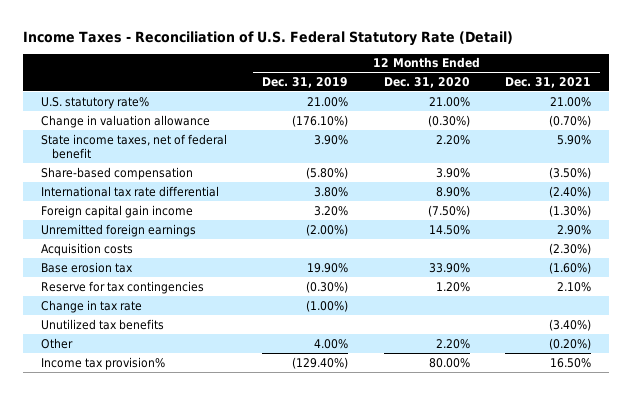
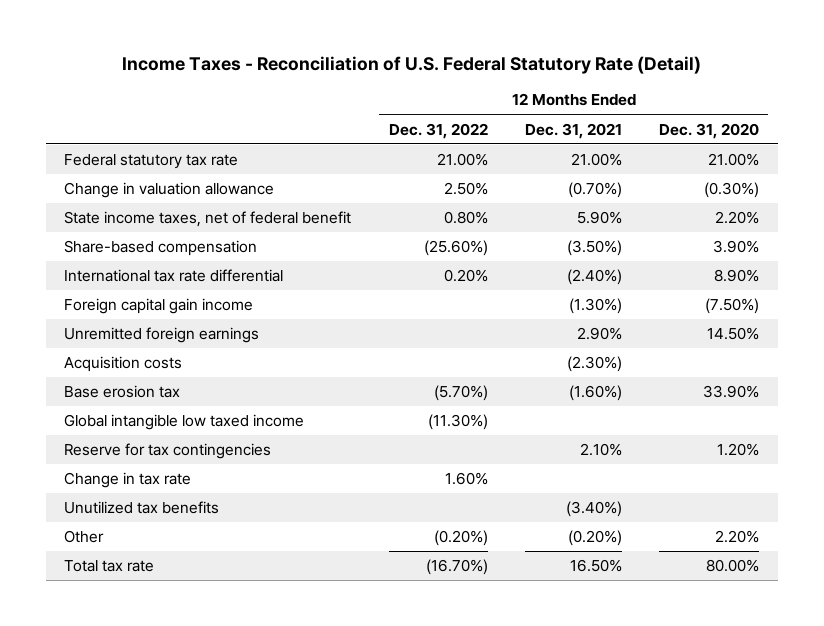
- | 12 Months Ended Dec. 31, 2019 | 12 Months Ended Dec. 31, 2020 | 12 Months Ended Dec. 31, 2021
+ | 12 Months Ended Dec. 31, 2022 | 12 Months Ended Dec. 31, 2021 | 12 Months Ended Dec. 31, 2020
- U.S. statutory rate% | 21.00% | 21.00% | 21.00%
+ Federal statutory tax rate | 21.00% | 21.00% | 21.00%
+ Global intangible low taxed income | (11.30%) | |
- Income tax provision% | (129.40%) | 80.00% | 16.50%
+ Total tax rate | (16.70%) | 16.50% | 80.00%

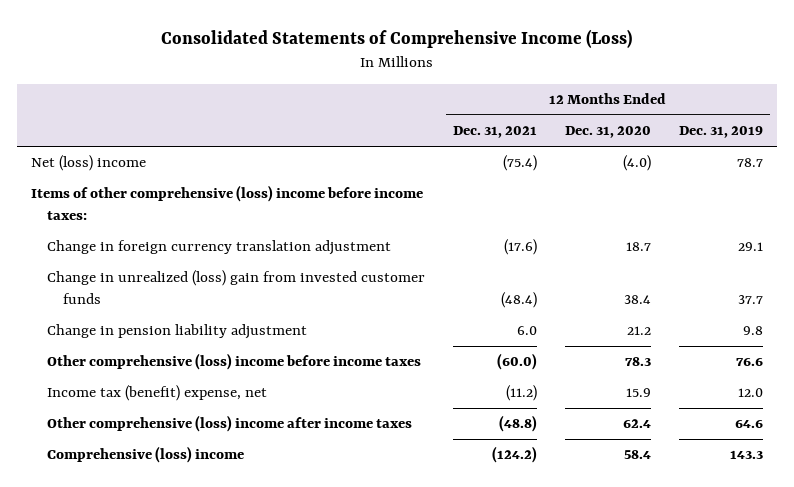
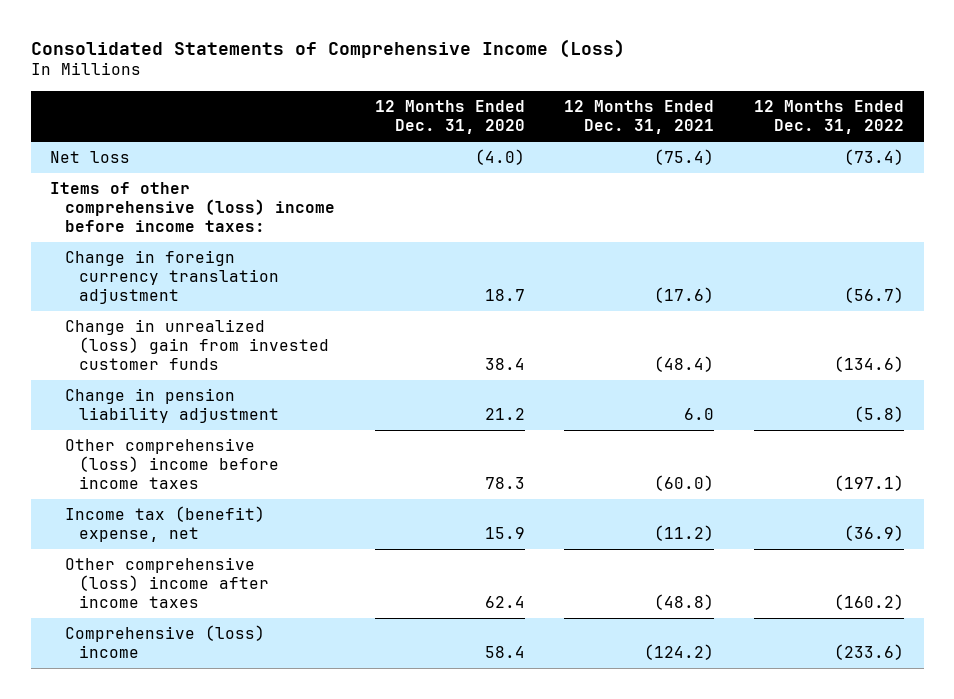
- | 12 Months Ended Dec. 31, 2021 | 12 Months Ended Dec. 31, 2020 | 12 Months Ended Dec. 31, 2019
+ | 12 Months Ended Dec. 31, 2020 | 12 Months Ended Dec. 31, 2021 | 12 Months Ended Dec. 31, 2022
- Net (loss) income | (75.4) | (4.0) | 78.7
+ Net loss | (4.0) | (75.4) | (73.4)

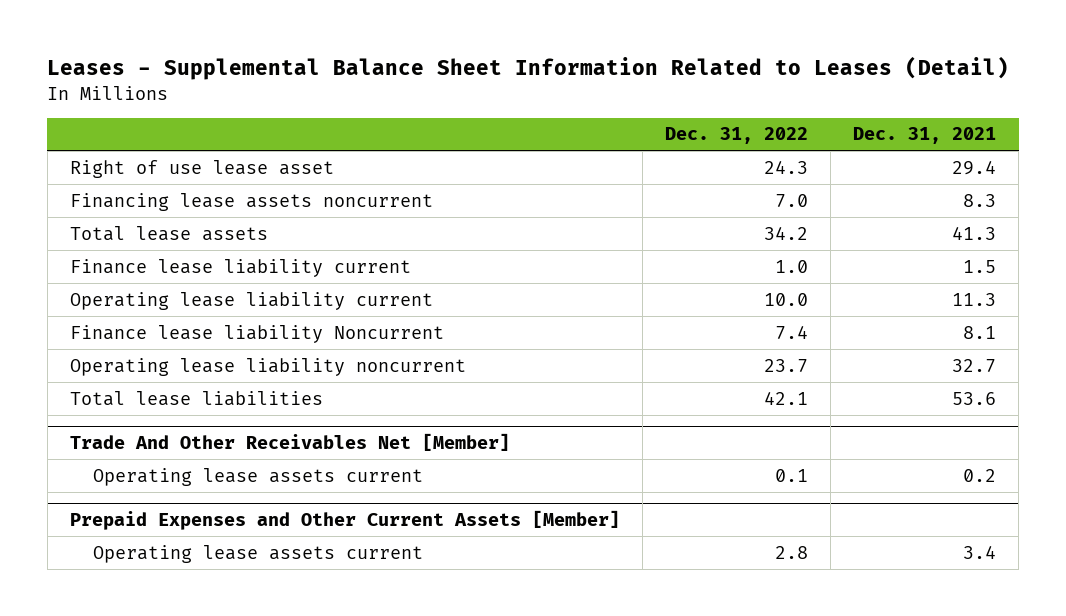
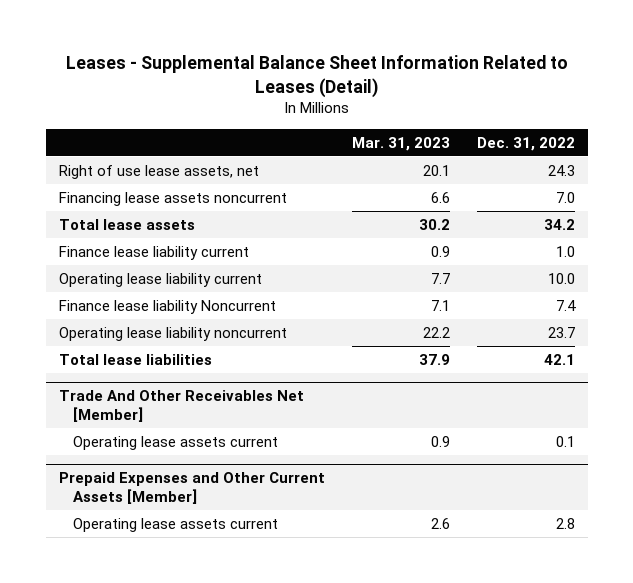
- | Dec. 31, 2022 | Dec. 31, 2021
+ | Mar. 31, 2023 | Dec. 31, 2022
- Right of use lease asset | 24.3 | 29.4
+ Right of use lease assets, net | 20.1 | 24.3

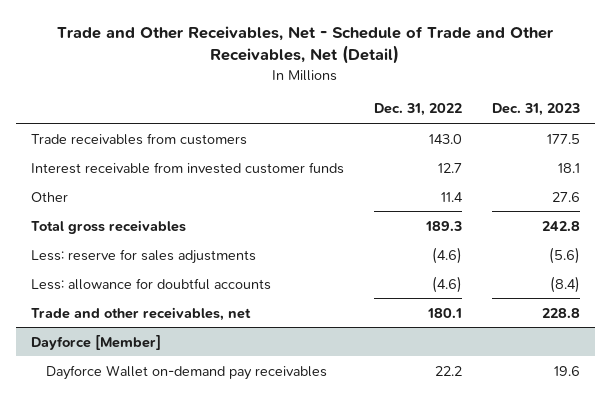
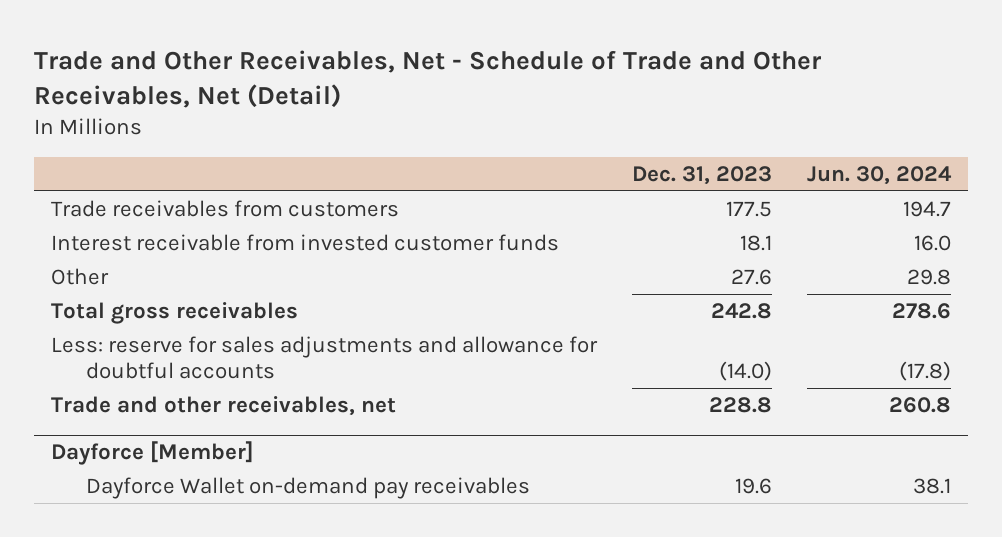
- | Dec. 31, 2022 | Dec. 31, 2023
+ | Dec. 31, 2023 | Jun. 30, 2024
- Less: reserve for sales adjustments | (4.6) | (5.6)
- Less: allowance for doubtful accounts | (4.6) | (8.4)
+ Less: reserve for sales adjustments and allowance for doubtful accounts | (14.0) | (17.8)

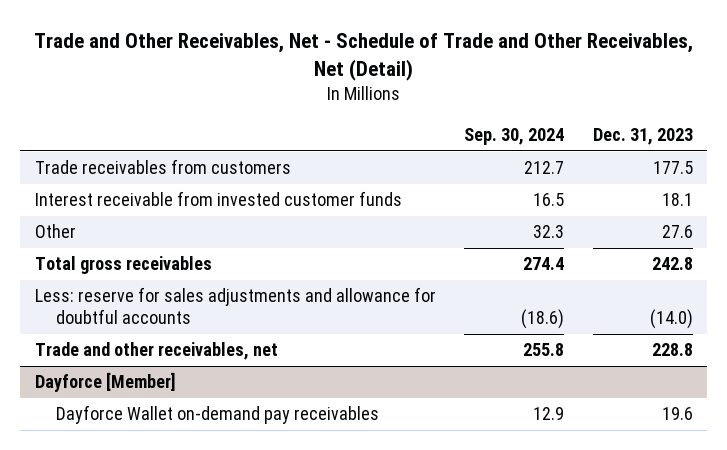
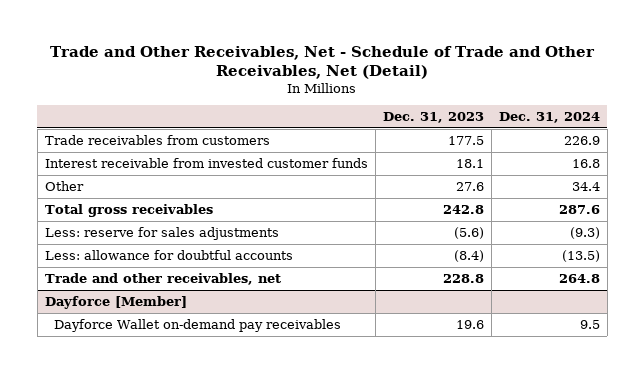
- | Sep. 30, 2024 | Dec. 31, 2023
+ | Dec. 31, 2023 | Dec. 31, 2024
- Less: reserve for sales adjustments and allowance for doubtful accounts | (18.6) | (14.0)
+ Less: reserve for sales adjustments | (5.6) | (9.3)
+ Less: allowance for doubtful accounts | (8.4) | (13.5)

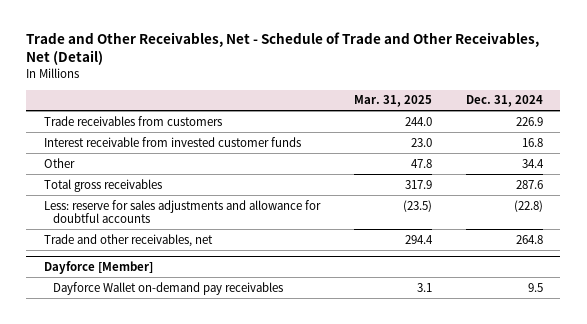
- | Dec. 31, 2023 | Dec. 31, 2024
+ | Mar. 31, 2025 | Dec. 31, 2024
- Less: reserve for sales adjustments | (5.6) | (9.3)
- Less: allowance for doubtful accounts | (8.4) | (13.5)
+ Less: reserve for sales adjustments and allowance for doubtful accounts | (23.5) | (22.8)

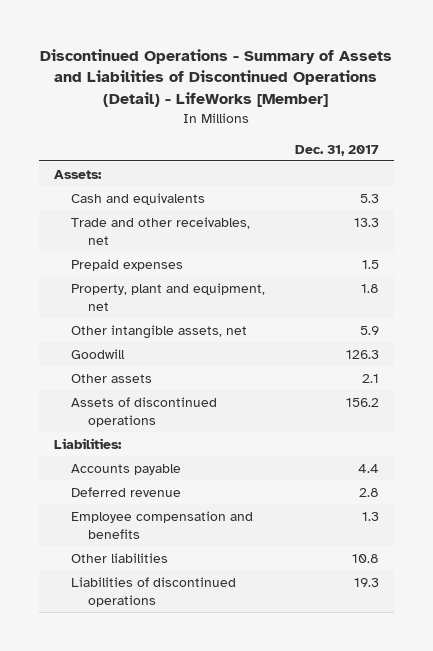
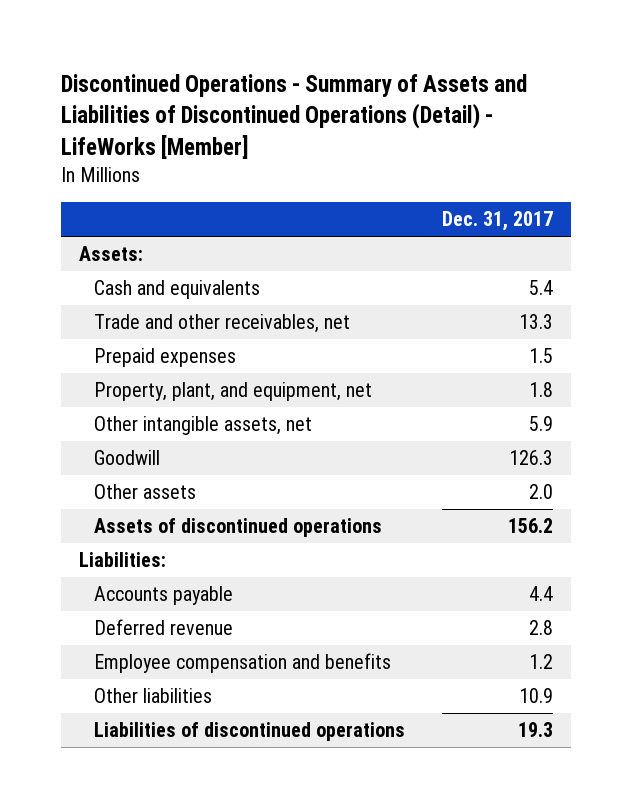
- Cash and equivalents | 5.3
+ Cash and equivalents | 5.4
- Property, plant and equipment, net | 1.8
+ Property, plant, and equipment, net | 1.8
- Other assets | 2.1
+ Other assets | 2.0
- Employee compensation and benefits | 1.3
- Other liabilities | 10.8
+ Employee compensation and benefits | 1.2
+ Other liabilities | 10.9

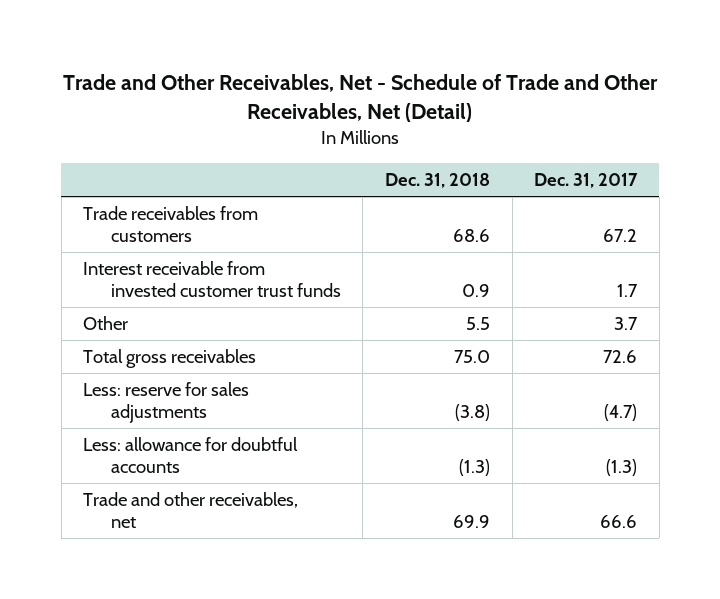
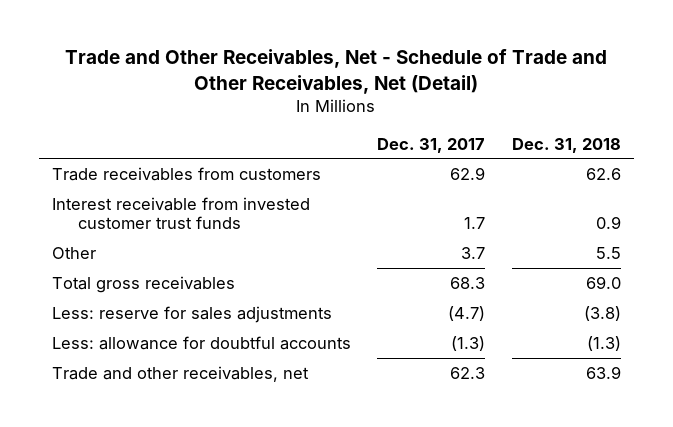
- | Dec. 31, 2018 | Dec. 31, 2017
+ | Dec. 31, 2017 | Dec. 31, 2018
- Trade receivables from customers | 68.6 | 67.2
+ Trade receivables from customers | 62.9 | 62.6
- Total gross receivables | 75.0 | 72.6
+ Total gross receivables | 68.3 | 69.0
- Trade and other receivables, net | 69.9 | 66.6
+ Trade and other receivables, net | 62.3 | 63.9

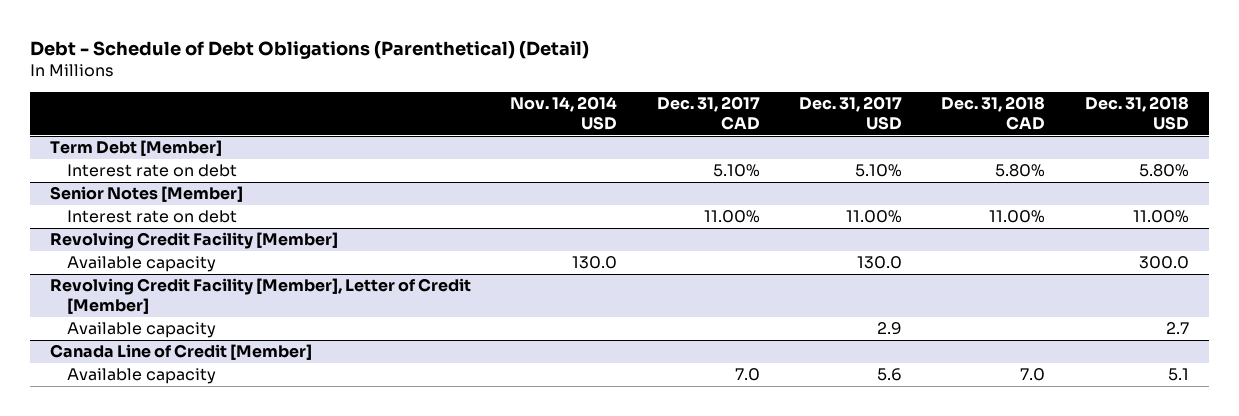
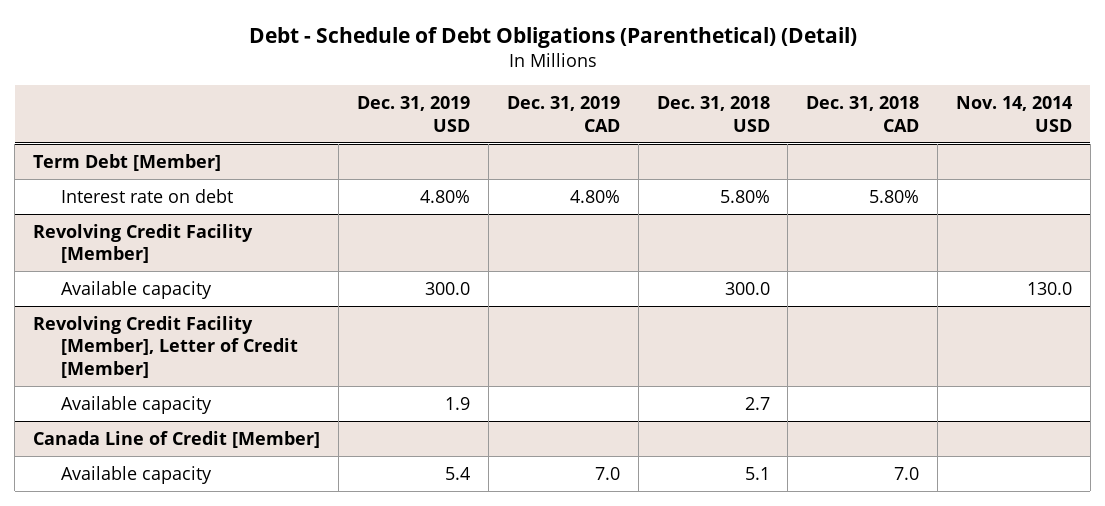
- | Nov. 14, 2014 USD | Dec. 31, 2017 CAD | Dec. 31, 2017 USD | Dec. 31, 2018 CAD | Dec. 31, 2018 USD
+ | Dec. 31, 2019 USD | Dec. 31, 2019 CAD | Dec. 31, 2018 USD | Dec. 31, 2018 CAD | Nov. 14, 2014 USD
- Senior Notes [Member]
- Interest rate on debt | | 11.00% | 11.00% | 11.00% | 11.00%

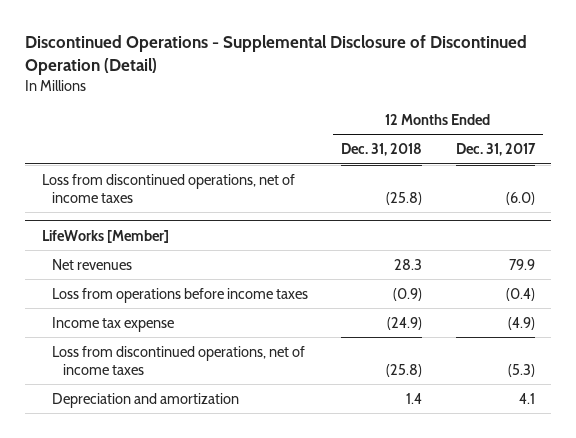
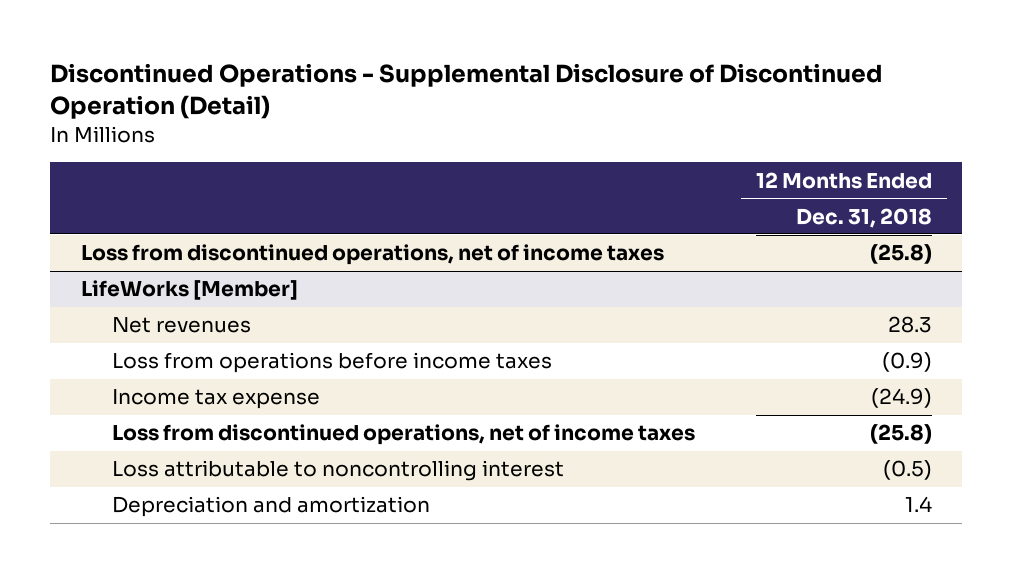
- | 12 Months Ended Dec. 31, 2018 | 12 Months Ended Dec. 31, 2017
+ | 12 Months Ended Dec. 31, 2018
@ LifeWorks [Member]
+ Loss attributable to noncontrolling interest | (0.5)

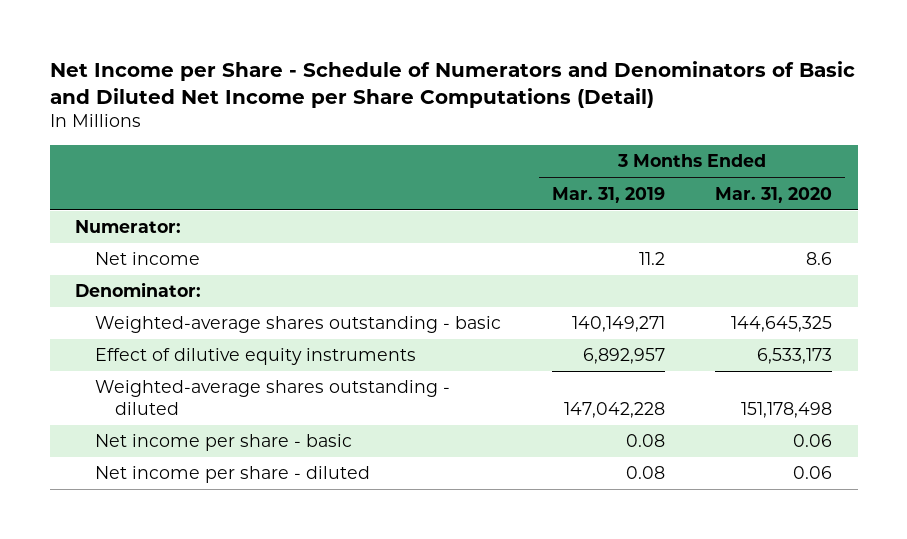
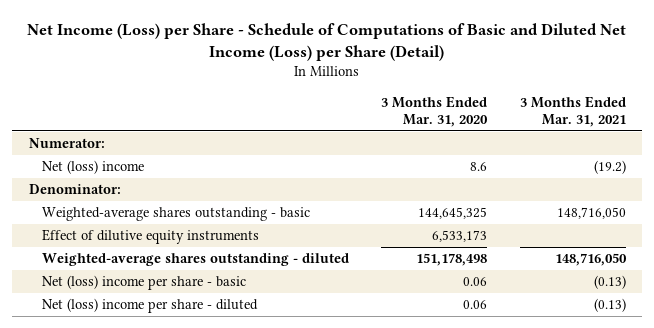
- Net Income per Share - Schedule of Numerators and Denominators of Basic and Diluted Net Income per Share Computations (Detail)
+ Net Income (Loss) per Share - Schedule of Computations of Basic and Diluted Net Income (Loss) per Share (Detail)
- | 3 Months Ended Mar. 31, 2019 | 3 Months Ended Mar. 31, 2020
+ | 3 Months Ended Mar. 31, 2020 | 3 Months Ended Mar. 31, 2021
- Net income | 11.2 | 8.6
+ Net (loss) income | 8.6 | (19.2)
- Net income per share - basic | 0.08 | 0.06
- Net income per share - diluted | 0.08 | 0.06
+ Net (loss) income per share - basic | 0.06 | (0.13)
+ Net (loss) income per share - diluted | 0.06 | (0.13)

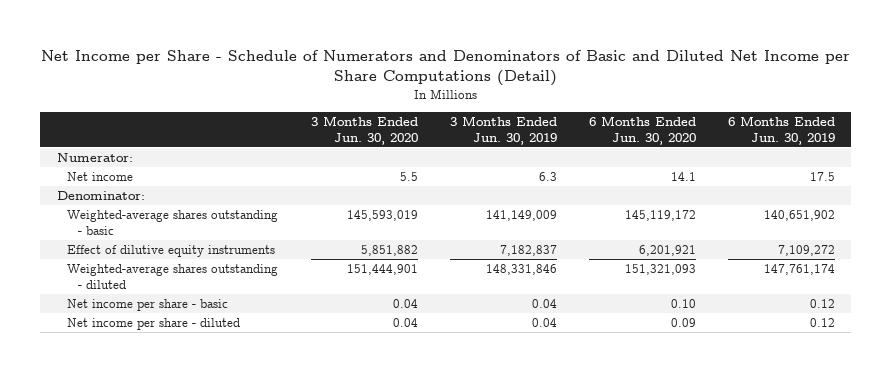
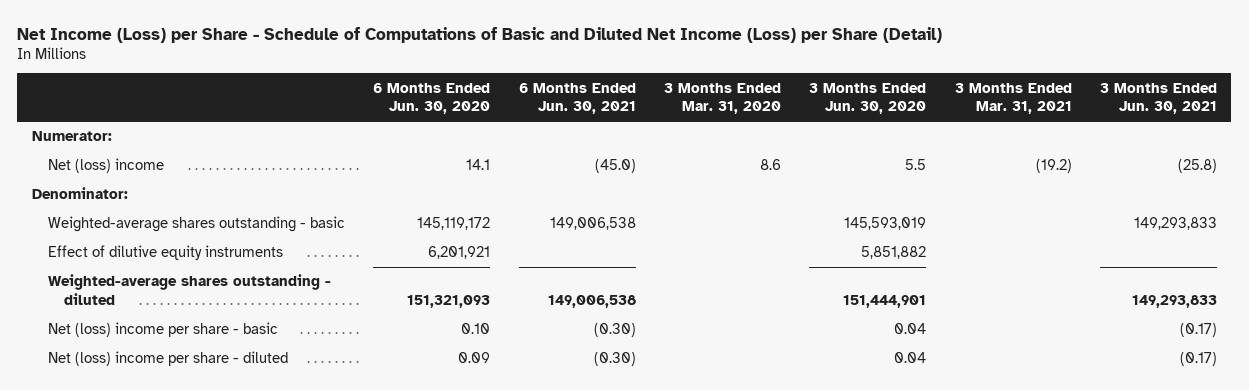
- Net Income per Share - Schedule of Numerators and Denominators of Basic and Diluted Net Income per Share Computations (Detail)
+ Net Income (Loss) per Share - Schedule of Computations of Basic and Diluted Net Income (Loss) per Share (Detail)
- | 3 Months Ended Jun. 30, 2020 | 3 Months Ended Jun. 30, 2019 | 6 Months Ended Jun. 30, 2020 | 6 Months Ended Jun. 30, 2019
+ | 6 Months Ended Jun. 30, 2020 | 6 Months Ended Jun. 30, 2021 | 3 Months Ended Mar. 31, 2020 | 3 Months Ended Jun. 30, 2020 | 3 Months Ended Mar. 31, 2021 | 3 Months Ended Jun. 30, 2021
- Net income | 5.5 | 6.3 | 14.1 | 17.5
+ Net (loss) income | 14.1 | (45.0) | 8.6 | 5.5 | (19.2) | (25.8)
- Net income per share - basic | 0.04 | 0.04 | 0.10 | 0.12
- Net income per share - diluted | 0.04 | 0.04 | 0.09 | 0.12
+ Net (loss) income per share - basic | 0.10 | (0.30) | | 0.04 | | (0.17)
+ Net (loss) income per share - diluted | 0.09 | (0.30) | | 0.04 | | (0.17)

